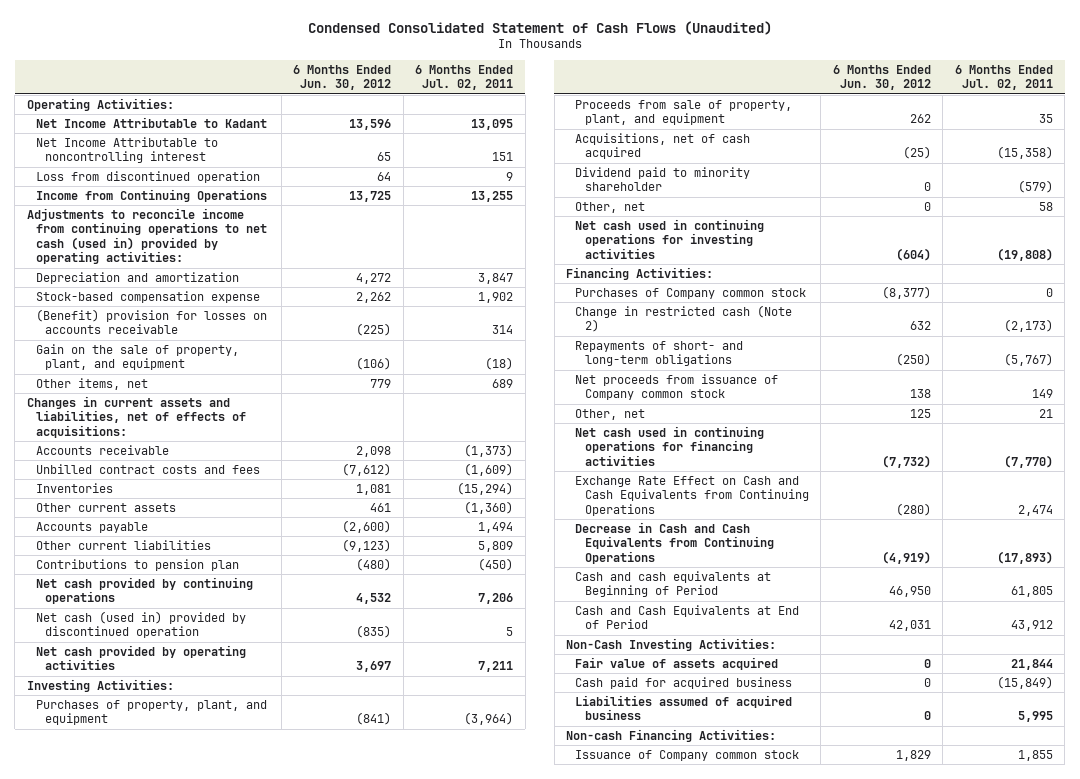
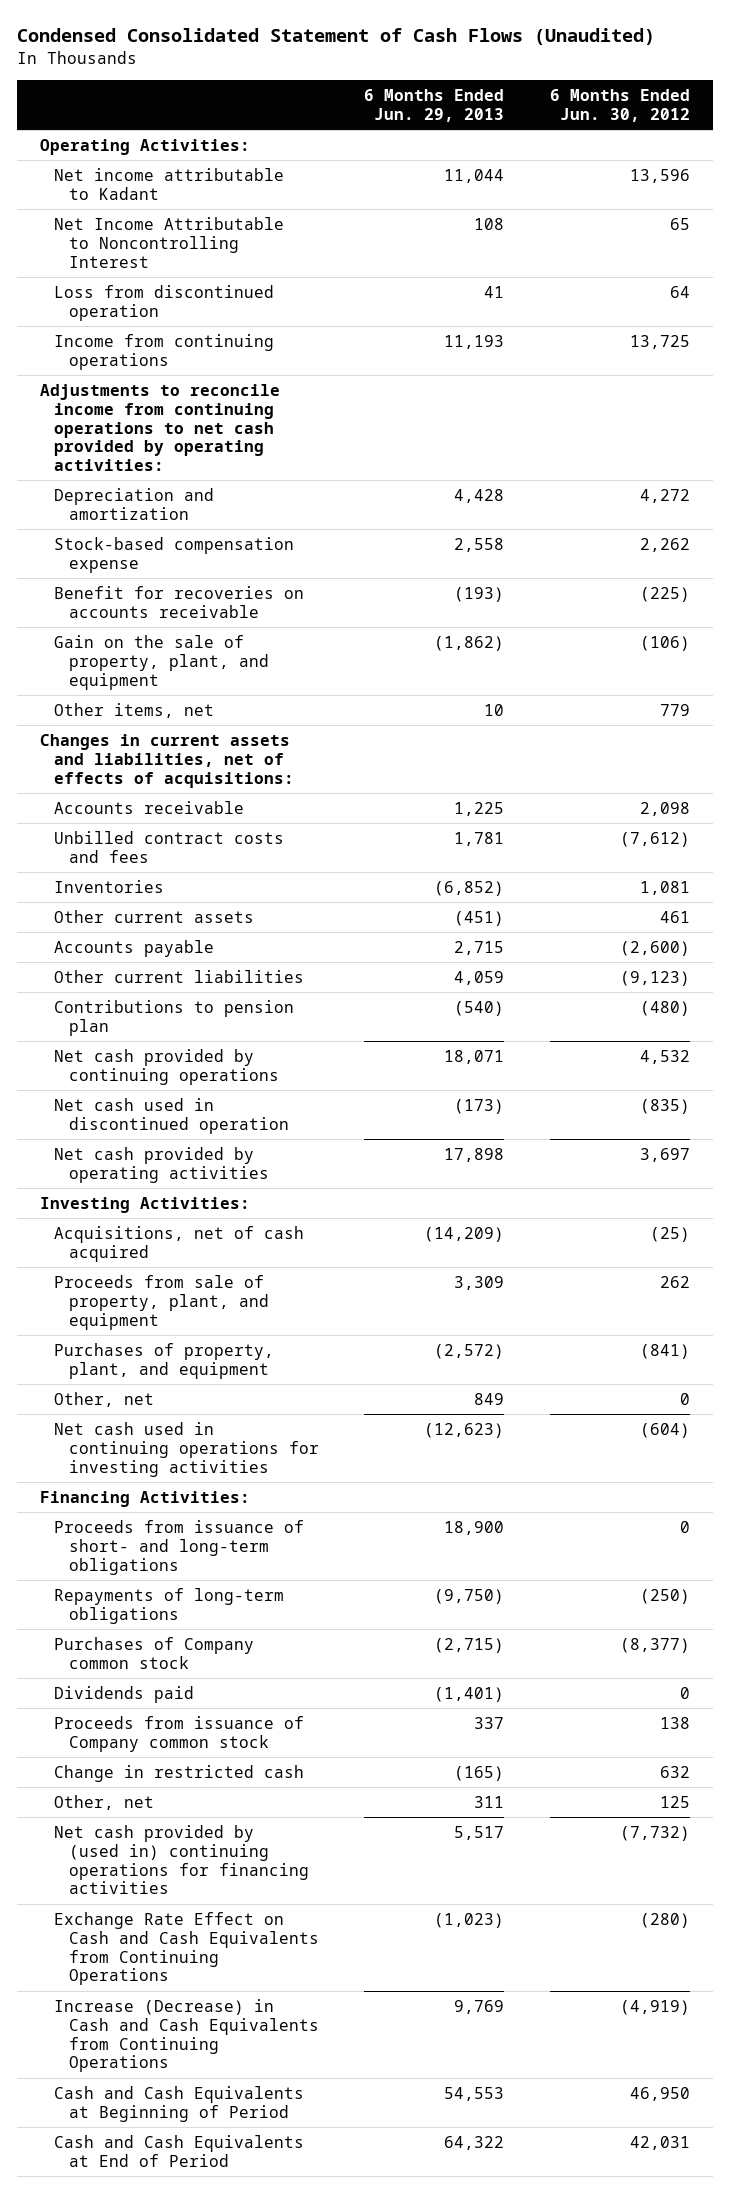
- | 6 Months Ended Jun. 30, 2012 | 6 Months Ended Jul. 02, 2011
+ | 6 Months Ended Jun. 29, 2013 | 6 Months Ended Jun. 30, 2012
- Net Income Attributable to Kadant | 13,596 | 13,095
- Net Income Attributable to noncontrolling interest | 65 | 151
+ Net income attributable to Kadant | 11,044 | 13,596
+ Net Income Attributable to Noncontrolling Interest | 108 | 65
- Income from Continuing Operations | 13,725 | 13,255
- Adjustments to reconcile income from continuing operations to net cash (used in) provided by operating activities:
+ Income from continuing operations | 11,193 | 13,725
+ Adjustments to reconcile income from continuing operations to net cash provided by operating activities:
- (Benefit) provision for losses on accounts receivable | (225) | 314
+ Benefit for recoveries on accounts receivable | (193) | (225)
- Net cash (used in) provided by discontinued operation | (835) | 5
+ Net cash used in discontinued operation | (173) | (835)
- Dividend paid to minority shareholder | 0 | (579)
moved down: Proceeds from sale of property, plant, and equipment | 3,309 | 262
moved down: Purchases of property, plant, and equipment | (2,572) | (841)
+ Proceeds from issuance of short- and long-term obligations | 18,900 | 0
+ Repayments of long-term obligations | (9,750) | (250)
- Change in restricted cash (Note 2) | 632 | (2,173)
- Repayments of short- and long-term obligations | (250) | (5,767)
- Net proceeds from issuance of Company common stock | 138 | 149
+ Dividends paid | (1,401) | 0
+ Proceeds from issuance of Company common stock | 337 | 138
+ Change in restricted cash | (165) | 632
- Net cash used in continuing operations for financing activities | (7,732) | (7,770)
+ Net cash provided by (used in) continuing operations for financing activities | 5,517 | (7,732)
- Decrease in Cash and Cash Equivalents from Continuing Operations | (4,919) | (17,893)
- Cash and cash equivalents at Beginning of Period | 46,950 | 61,805
+ Increase (Decrease) in Cash and Cash Equivalents from Continuing Operations | 9,769 | (4,919)
+ Cash and Cash Equivalents at Beginning of Period | 54,553 | 46,950
- Non-Cash Investing Activities:
- Fair value of assets acquired | 0 | 21,844
- Cash paid for acquired business | 0 | (15,849)
- Liabilities assumed of acquired business | 0 | 5,995
- Non-cash Financing Activities:
- Issuance of Company common stock | 1,829 | 1,855

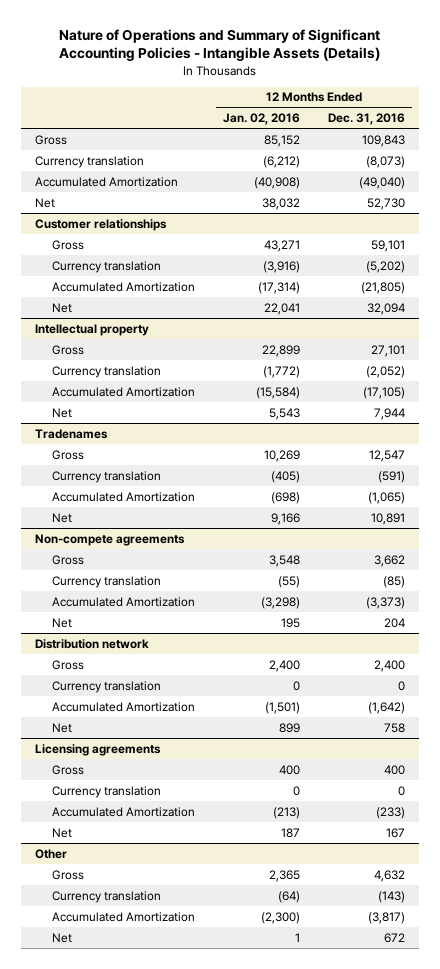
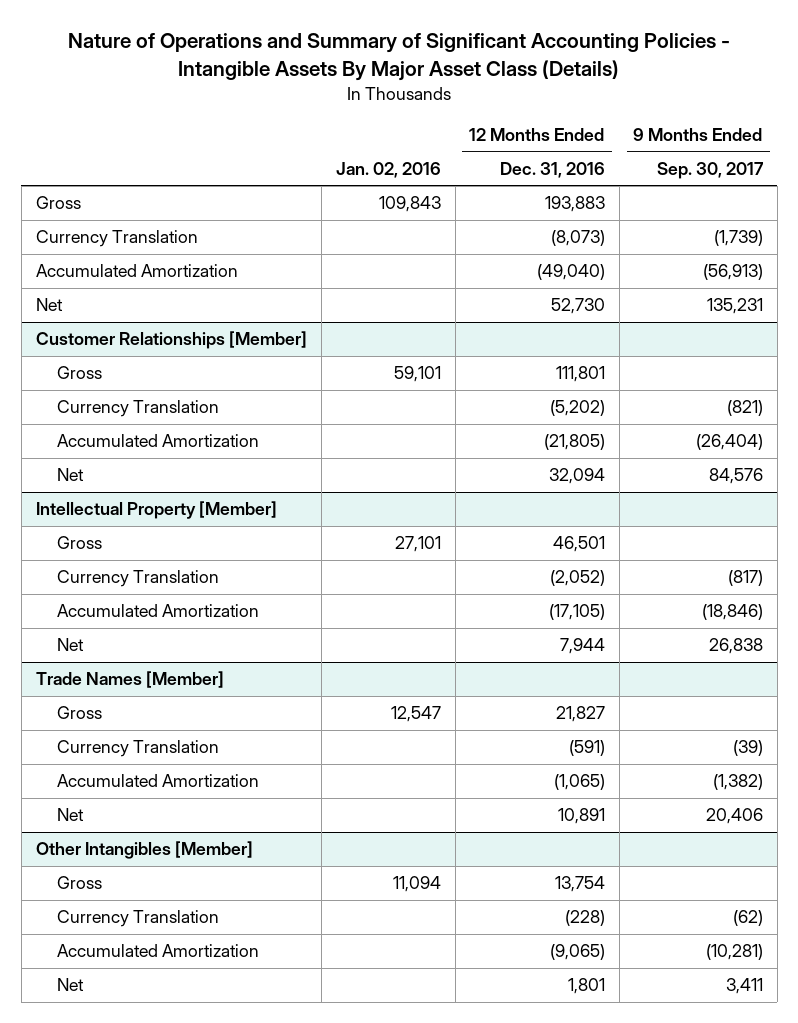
- Nature of Operations and Summary of Significant Accounting Policies - Intangible Assets (Details)
+ Nature of Operations and Summary of Significant Accounting Policies - Intangible Assets By Major Asset Class (Details)
- | 12 Months Ended Jan. 02, 2016 | 12 Months Ended Dec. 31, 2016
+ | Jan. 02, 2016 | 12 Months Ended Dec. 31, 2016 | 9 Months Ended Sep. 30, 2017
- Gross | 85,152 | 109,843
- Currency translation | (6,212) | (8,073)
+ Gross | 109,843 | 193,883 |
+ Currency Translation | | (8,073) | (1,739)
- Customer relationships
- Gross | 43,271 | 59,101
- Currency translation | (3,916) | (5,202)
+ Customer Relationships [Member]
+ Gross | 59,101 | 111,801 |
+ Currency Translation | | (5,202) | (821)
- Intellectual property
- Gross | 22,899 | 27,101
- Currency translation | (1,772) | (2,052)
+ Intellectual Property [Member]
+ Gross | 27,101 | 46,501 |
+ Currency Translation | | (2,052) | (817)
- Tradenames
- Gross | 10,269 | 12,547
- Currency translation | (405) | (591)
+ Trade Names [Member]
+ Gross | 12,547 | 21,827 |
+ Currency Translation | | (591) | (39)
- Non-compete agreements
- Gross | 3,548 | 3,662
- Currency translation | (55) | (85)
- Accumulated Amortization | (3,298) | (3,373)
- Net | 195 | 204
- Distribution network
- Gross | 2,400 | 2,400
- Currency translation | 0 | 0
- Accumulated Amortization | (1,501) | (1,642)
- Net | 899 | 758
- Licensing agreements
- Gross | 400 | 400
- Currency translation | 0 | 0
- Accumulated Amortization | (213) | (233)
- Net | 187 | 167
- Other
- Gross | 2,365 | 4,632
- Currency translation | (64) | (143)
- Accumulated Amortization | (2,300) | (3,817)
- Net | 1 | 672
+ Other Intangibles [Member]
+ Gross | 11,094 | 13,754 |
+ Currency Translation | | (228) | (62)
+ Accumulated Amortization | | (9,065) | (10,281)
+ Net | | 1,801 | 3,411

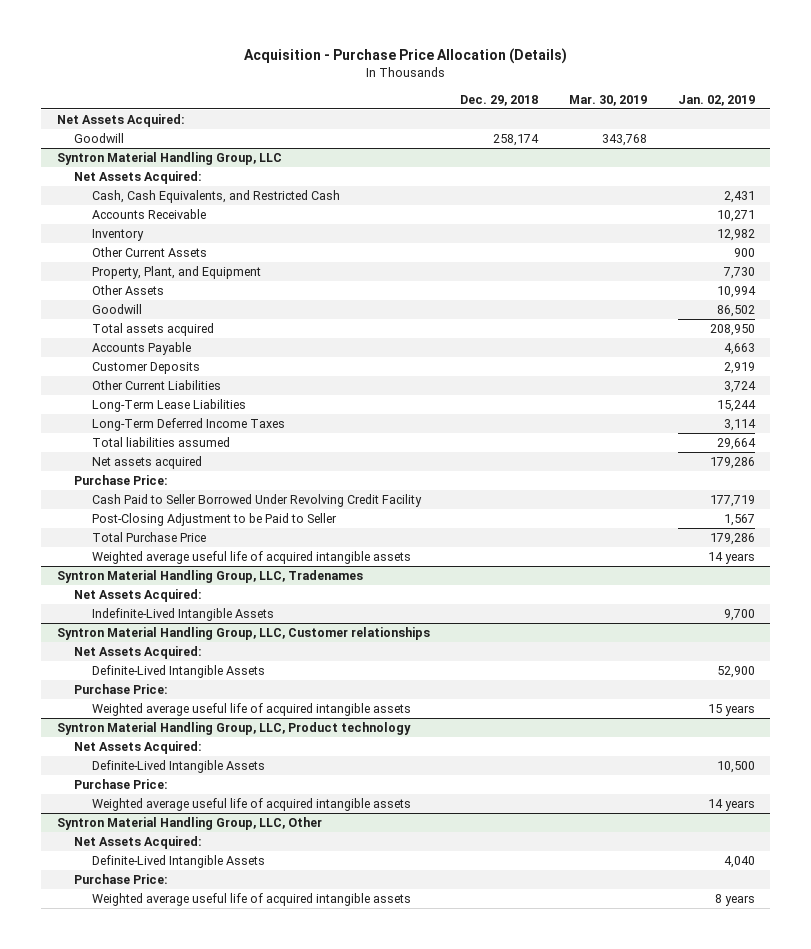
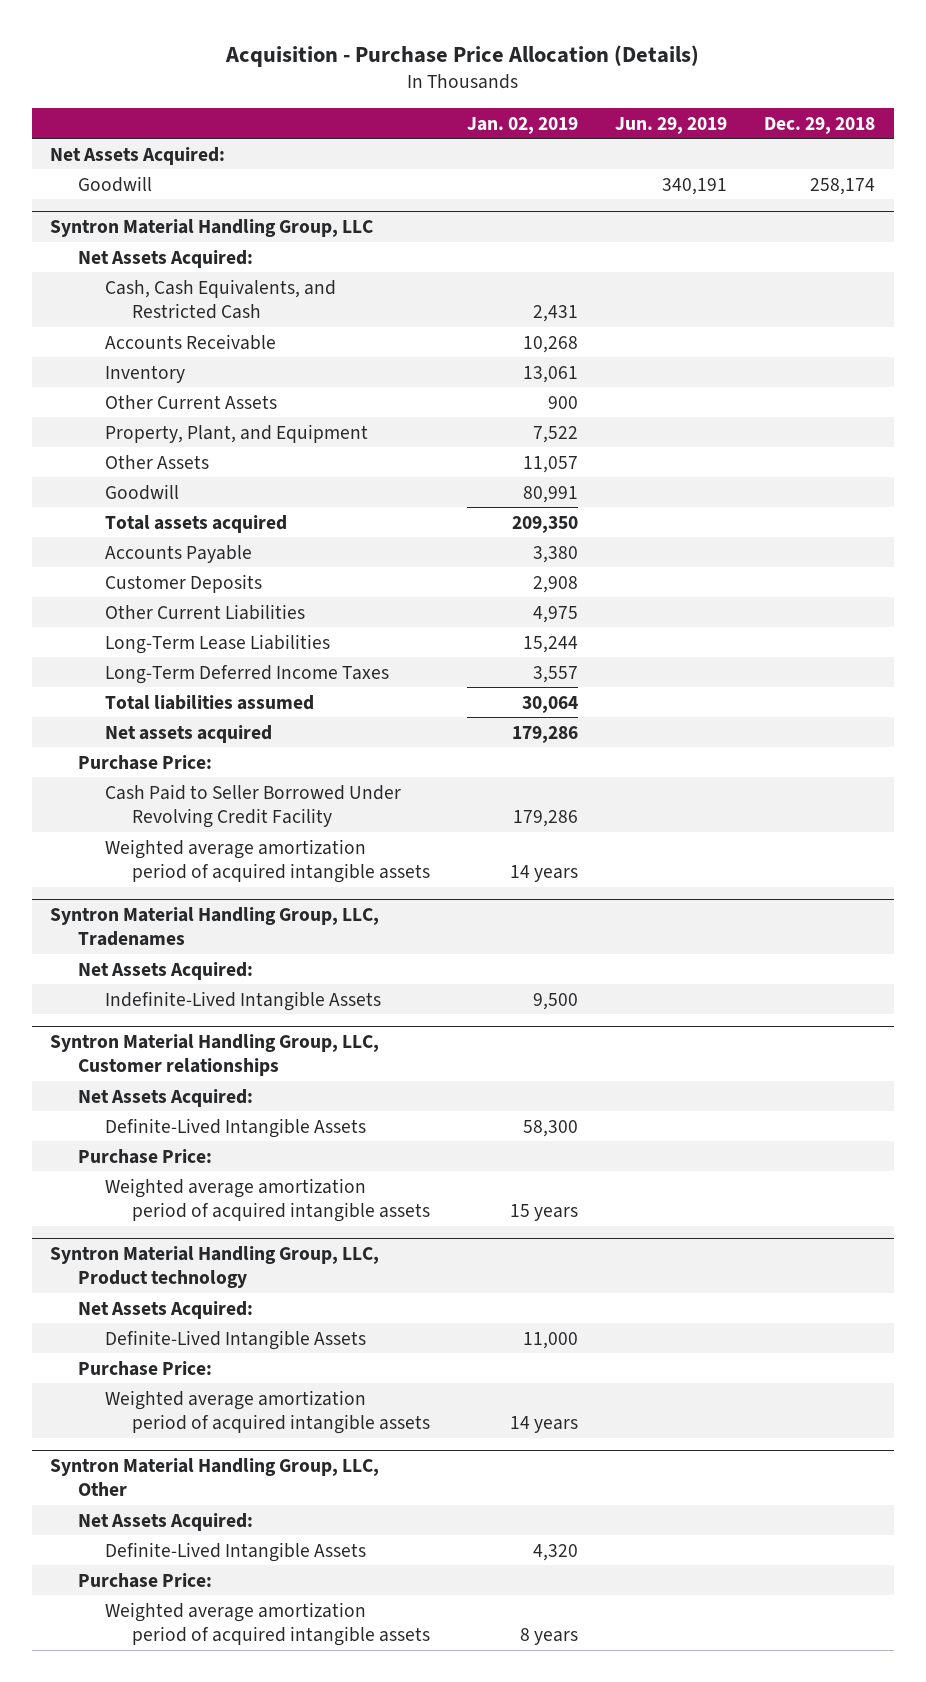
- | Dec. 29, 2018 | Mar. 30, 2019 | Jan. 02, 2019
+ | Jan. 02, 2019 | Jun. 29, 2019 | Dec. 29, 2018
@ Syntron Material Handling Group, LLC
- Accounts Receivable | | | 10,271
- Inventory | | | 12,982
+ Accounts Receivable | 10,268 | |
+ Inventory | 13,061 | |
- Property, Plant, and Equipment | | | 7,730
- Other Assets | | | 10,994
- Goodwill | | | 86,502
- Total assets acquired | | | 208,950
- Accounts Payable | | | 4,663
- Customer Deposits | | | 2,919
- Other Current Liabilities | | | 3,724
+ Property, Plant, and Equipment | 7,522 | |
+ Other Assets | 11,057 | |
+ Goodwill | 80,991 | |
+ Total assets acquired | 209,350 | |
+ Accounts Payable | 3,380 | |
+ Customer Deposits | 2,908 | |
+ Other Current Liabilities | 4,975 | |
- Long-Term Deferred Income Taxes | | | 3,114
- Total liabilities assumed | | | 29,664
+ Long-Term Deferred Income Taxes | 3,557 | |
+ Total liabilities assumed | 30,064 | |
- Cash Paid to Seller Borrowed Under Revolving Credit Facility | | | 177,719
- Post-Closing Adjustment to be Paid to Seller | | | 1,567
- Total Purchase Price | | | 179,286
- Weighted average useful life of acquired intangible assets | | | 14 years
+ Cash Paid to Seller Borrowed Under Revolving Credit Facility | 179,286 | |
+ Weighted average amortization period of acquired intangible assets | 14 years | |
@ Syntron Material Handling Group, LLC, Tradenames
- Indefinite-Lived Intangible Assets | | | 9,700
+ Indefinite-Lived Intangible Assets | 9,500 | |
@ Syntron Material Handling Group, LLC, Customer relationships
- Definite-Lived Intangible Assets | | | 52,900
+ Definite-Lived Intangible Assets | 58,300 | |
- Weighted average useful life of acquired intangible assets | | | 15 years
+ Weighted average amortization period of acquired intangible assets | 15 years | |
@ Syntron Material Handling Group, LLC, Product technology
- Definite-Lived Intangible Assets | | | 10,500
+ Definite-Lived Intangible Assets | 11,000 | |
- Weighted average useful life of acquired intangible assets | | | 14 years
+ Weighted average amortization period of acquired intangible assets | 14 years | |
@ Syntron Material Handling Group, LLC, Other
- Definite-Lived Intangible Assets | | | 4,040
+ Definite-Lived Intangible Assets | 4,320 | |
- Weighted average useful life of acquired intangible assets | | | 8 years
+ Weighted average amortization period of acquired intangible assets | 8 years | |

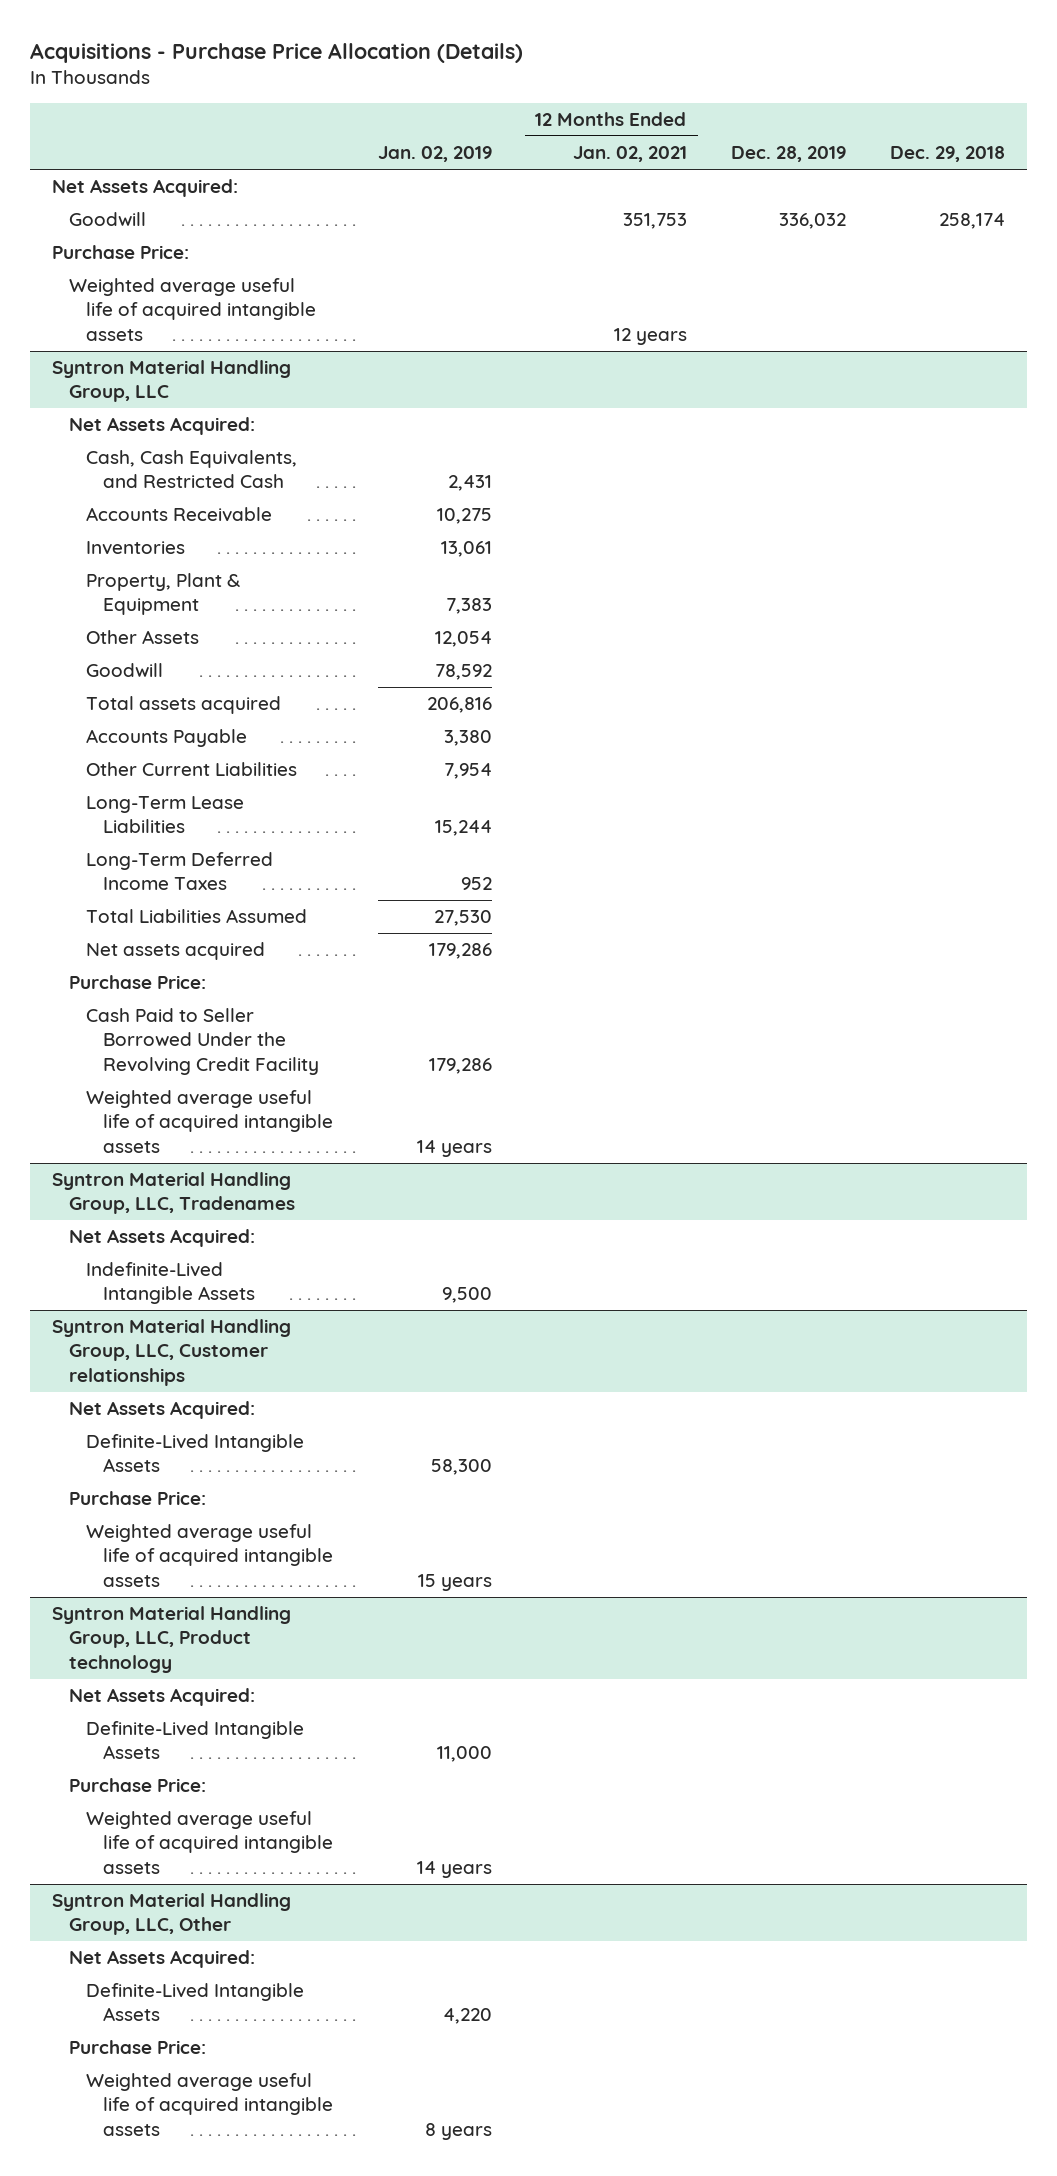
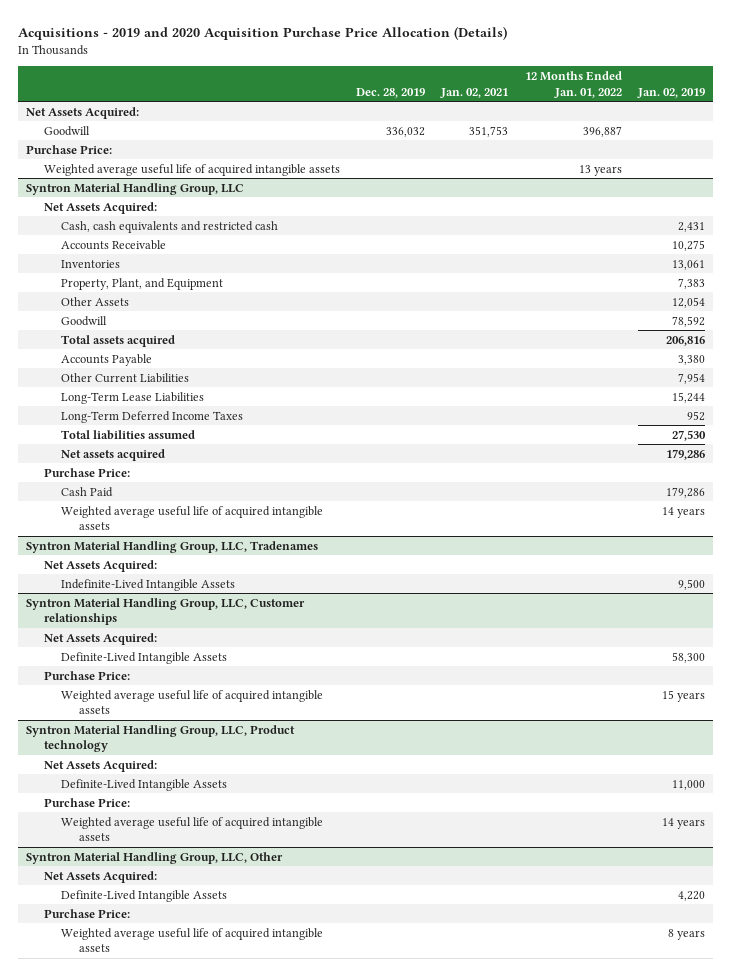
- Acquisitions - Purchase Price Allocation (Details)
+ Acquisitions - 2019 and 2020 Acquisition Purchase Price Allocation (Details)
- | Jan. 02, 2019 | 12 Months Ended Jan. 02, 2021 | Dec. 28, 2019 | Dec. 29, 2018
+ | Dec. 28, 2019 | Jan. 02, 2021 | 12 Months Ended Jan. 01, 2022 | Jan. 02, 2019
@ Syntron Material Handling Group, LLC
- Cash, Cash Equivalents, and Restricted Cash | 2,431 | | |
+ Cash, cash equivalents and restricted cash | | | | 2,431
- Property, Plant & Equipment | 7,383 | | |
+ Property, Plant, and Equipment | | | | 7,383
- Total Liabilities Assumed | 27,530 | | |
+ Total liabilities assumed | | | | 27,530
- Cash Paid to Seller Borrowed Under the Revolving Credit Facility | 179,286 | | |
+ Cash Paid | | | | 179,286

